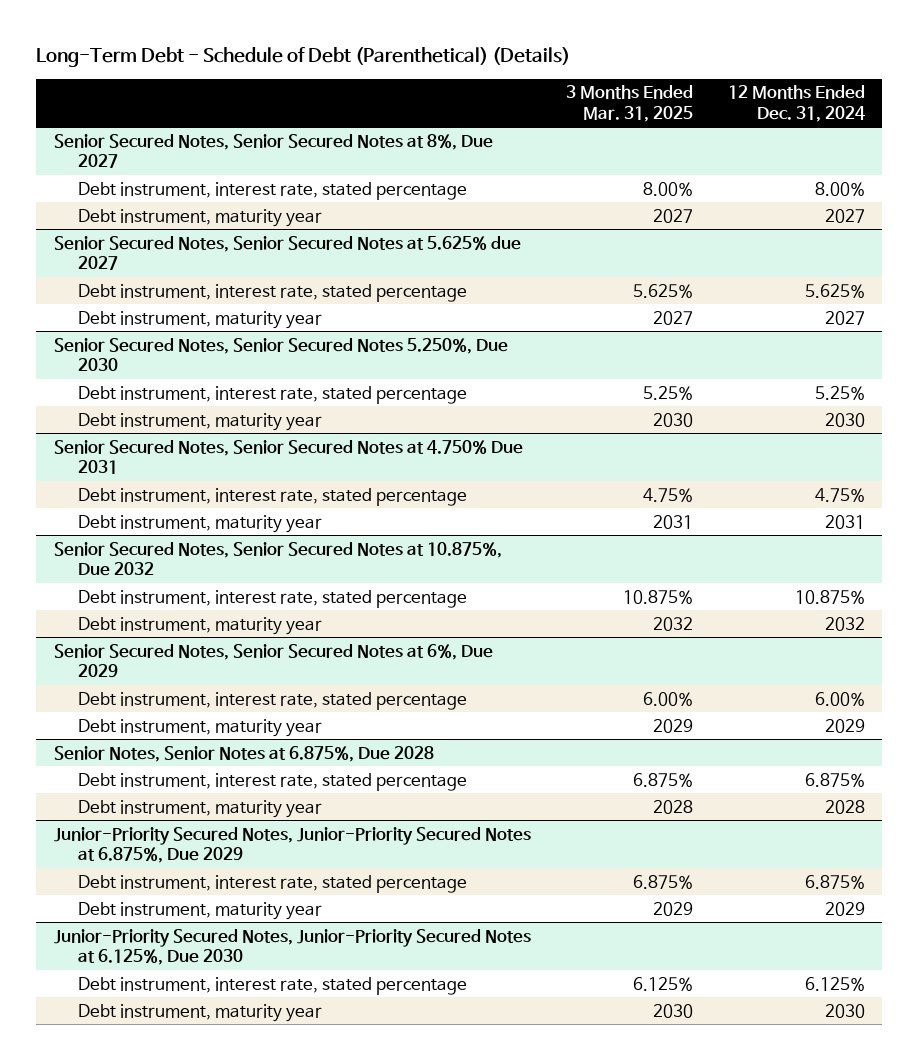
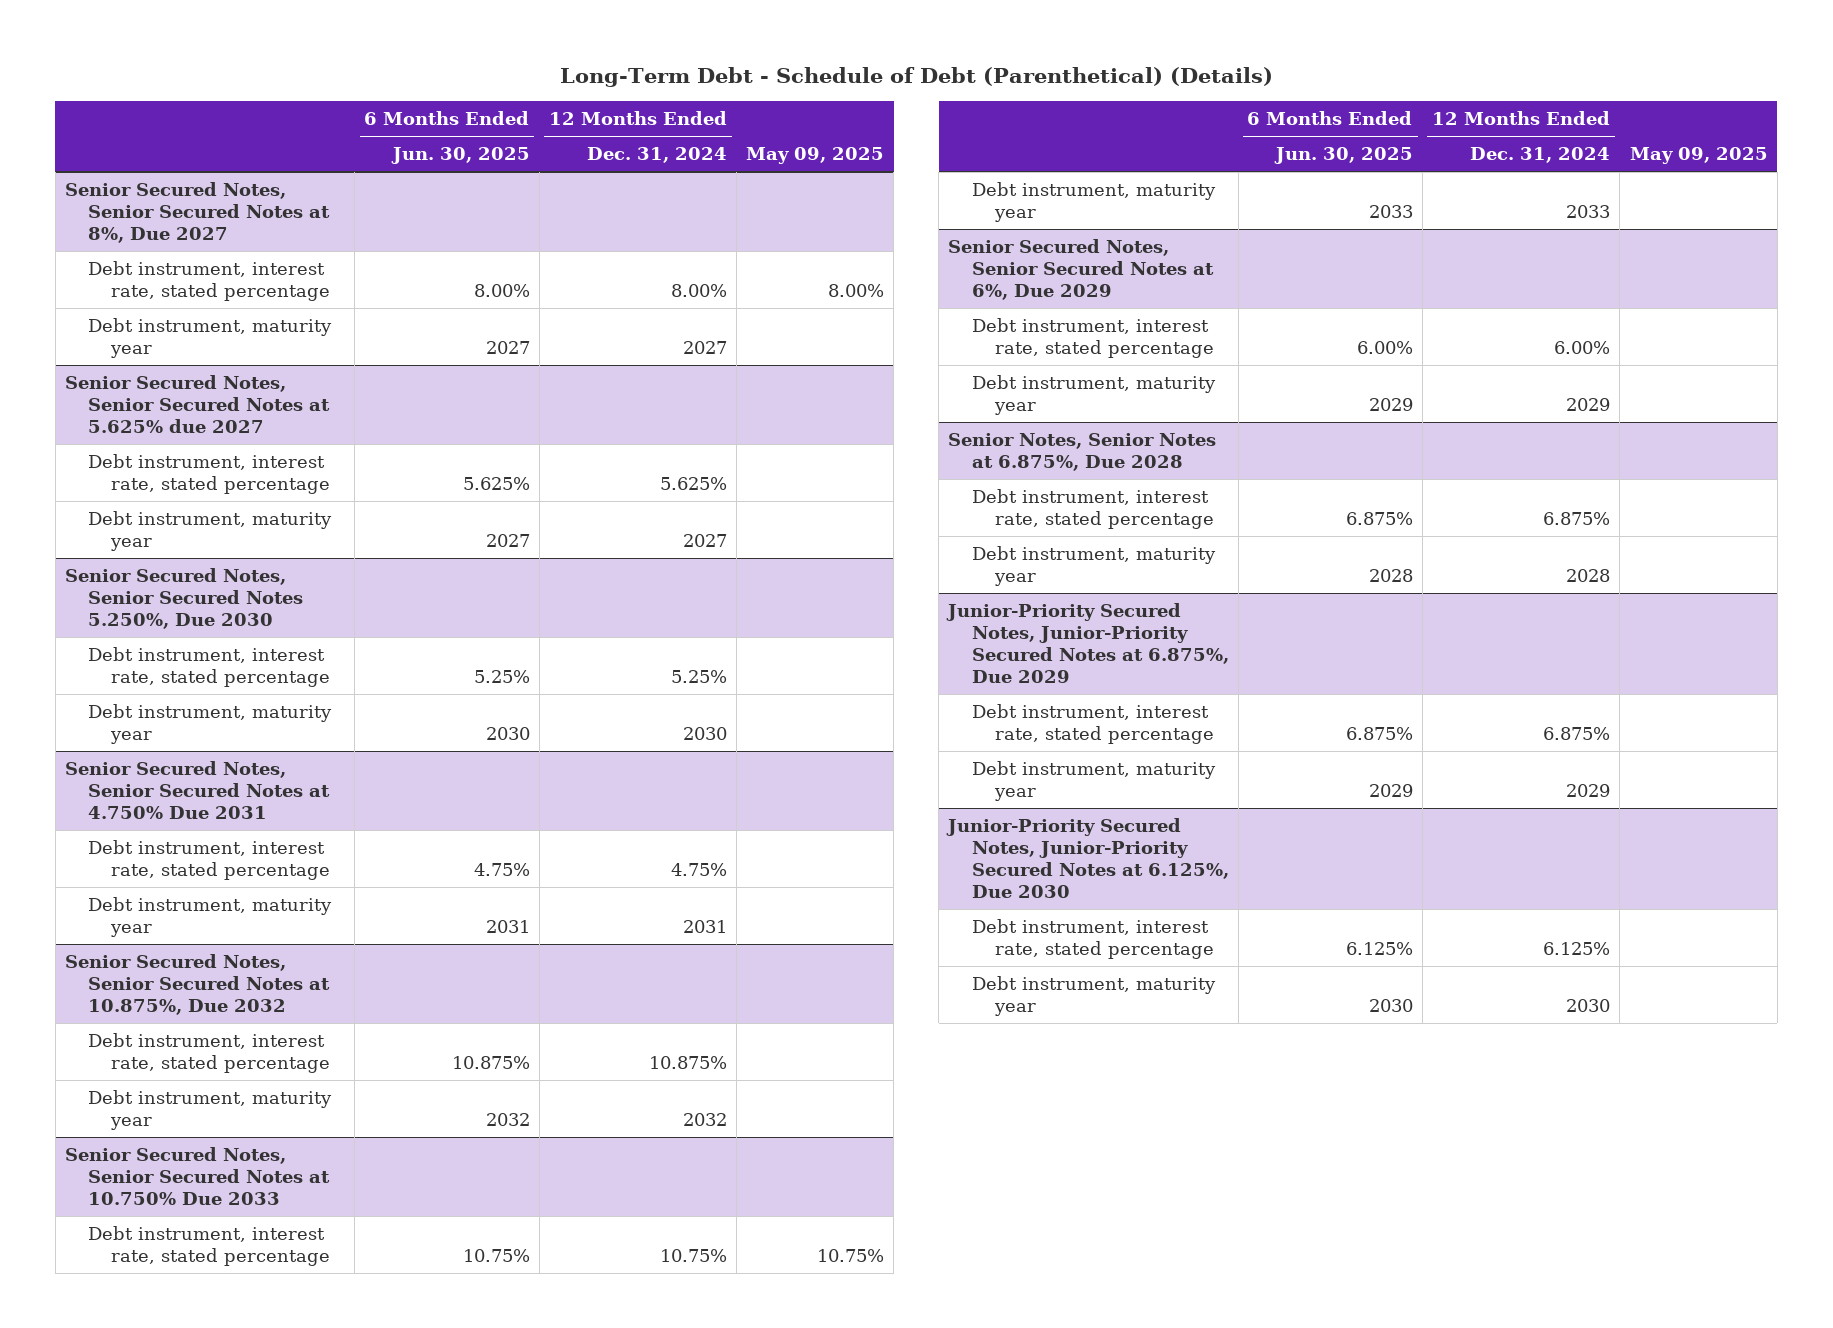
- | 3 Months Ended Mar. 31, 2025 | 12 Months Ended Dec. 31, 2024
+ | 6 Months Ended Jun. 30, 2025 | 12 Months Ended Dec. 31, 2024 | May 09, 2025
+ Senior Secured Notes, Senior Secured Notes at 10.750% Due 2033
+ Debt instrument, interest rate, stated percentage | 10.75% | 10.75% | 10.75%
+ Debt instrument, maturity year | 2033 | 2033 |

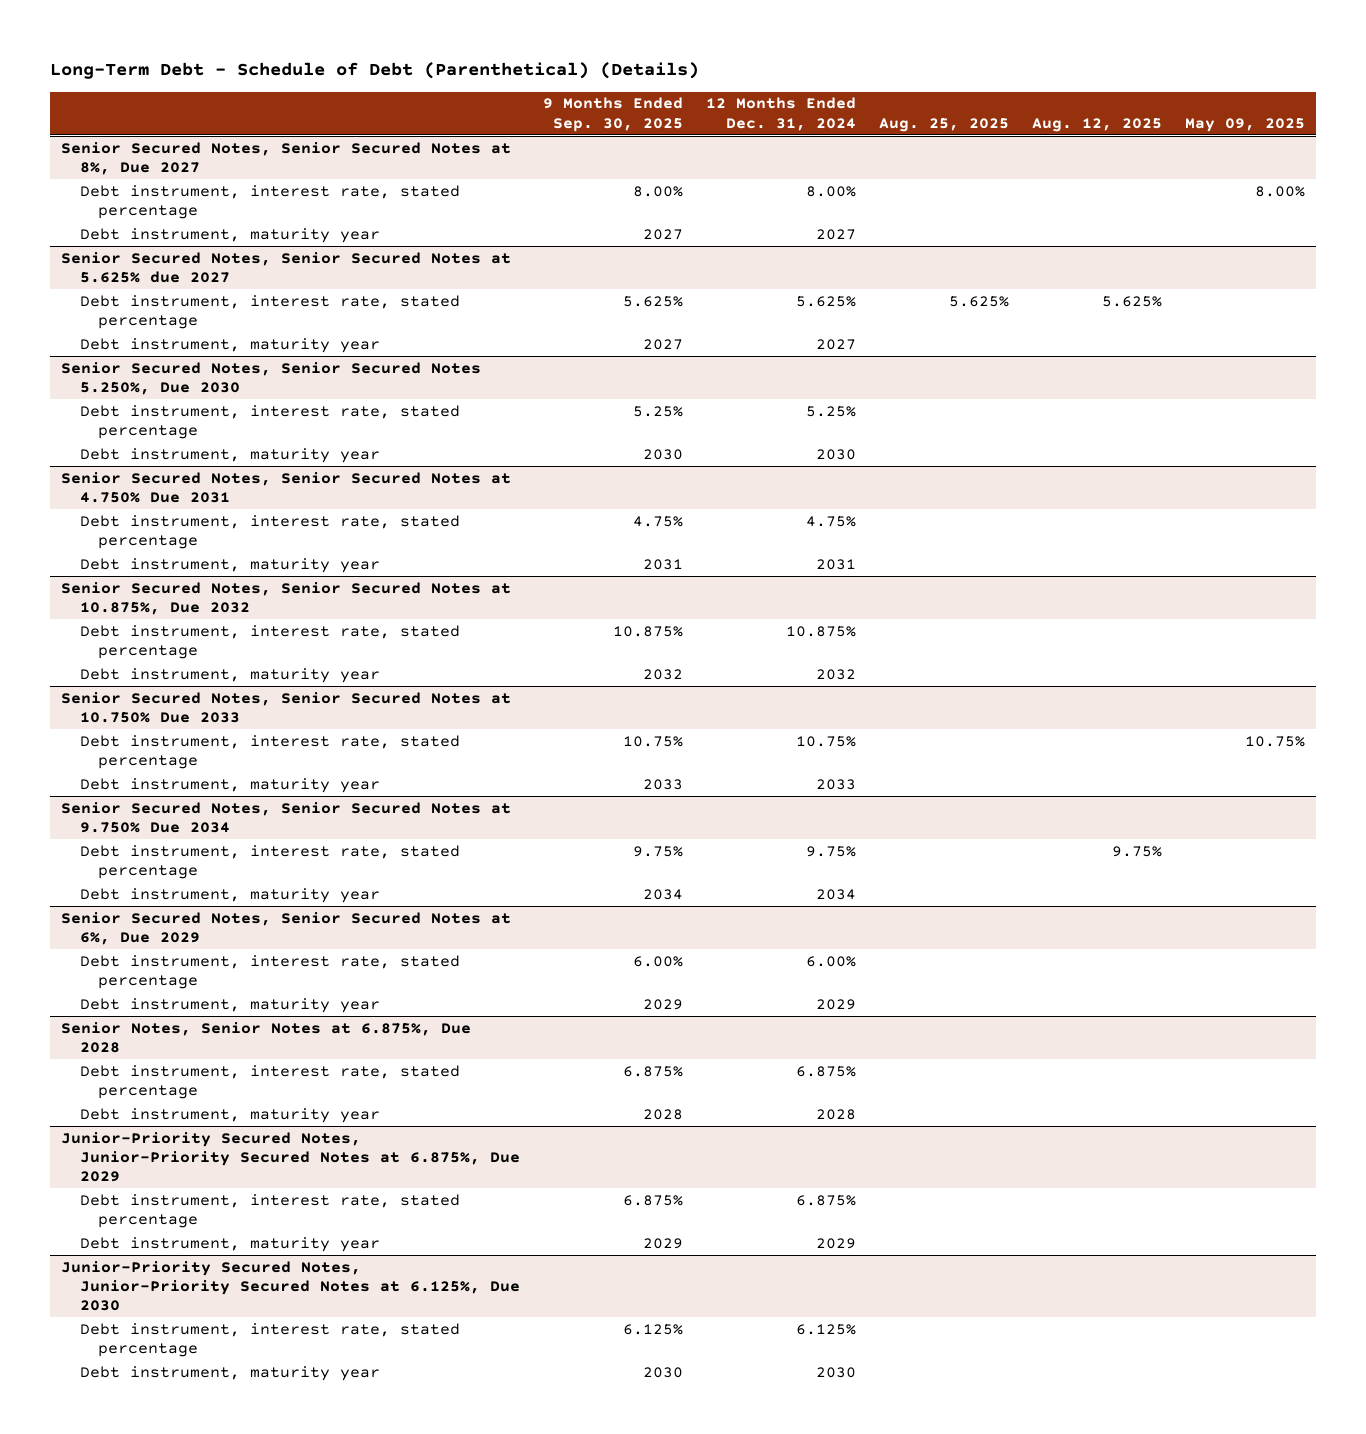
- | 6 Months Ended Jun. 30, 2025 | 12 Months Ended Dec. 31, 2024 | May 09, 2025
+ | 9 Months Ended Sep. 30, 2025 | 12 Months Ended Dec. 31, 2024 | Aug. 25, 2025 | Aug. 12, 2025 | May 09, 2025
+ Senior Secured Notes, Senior Secured Notes at 9.750% Due 2034
+ Debt instrument, interest rate, stated percentage | 9.75% | 9.75% | | 9.75% |
+ Debt instrument, maturity year | 2034 | 2034 | | |

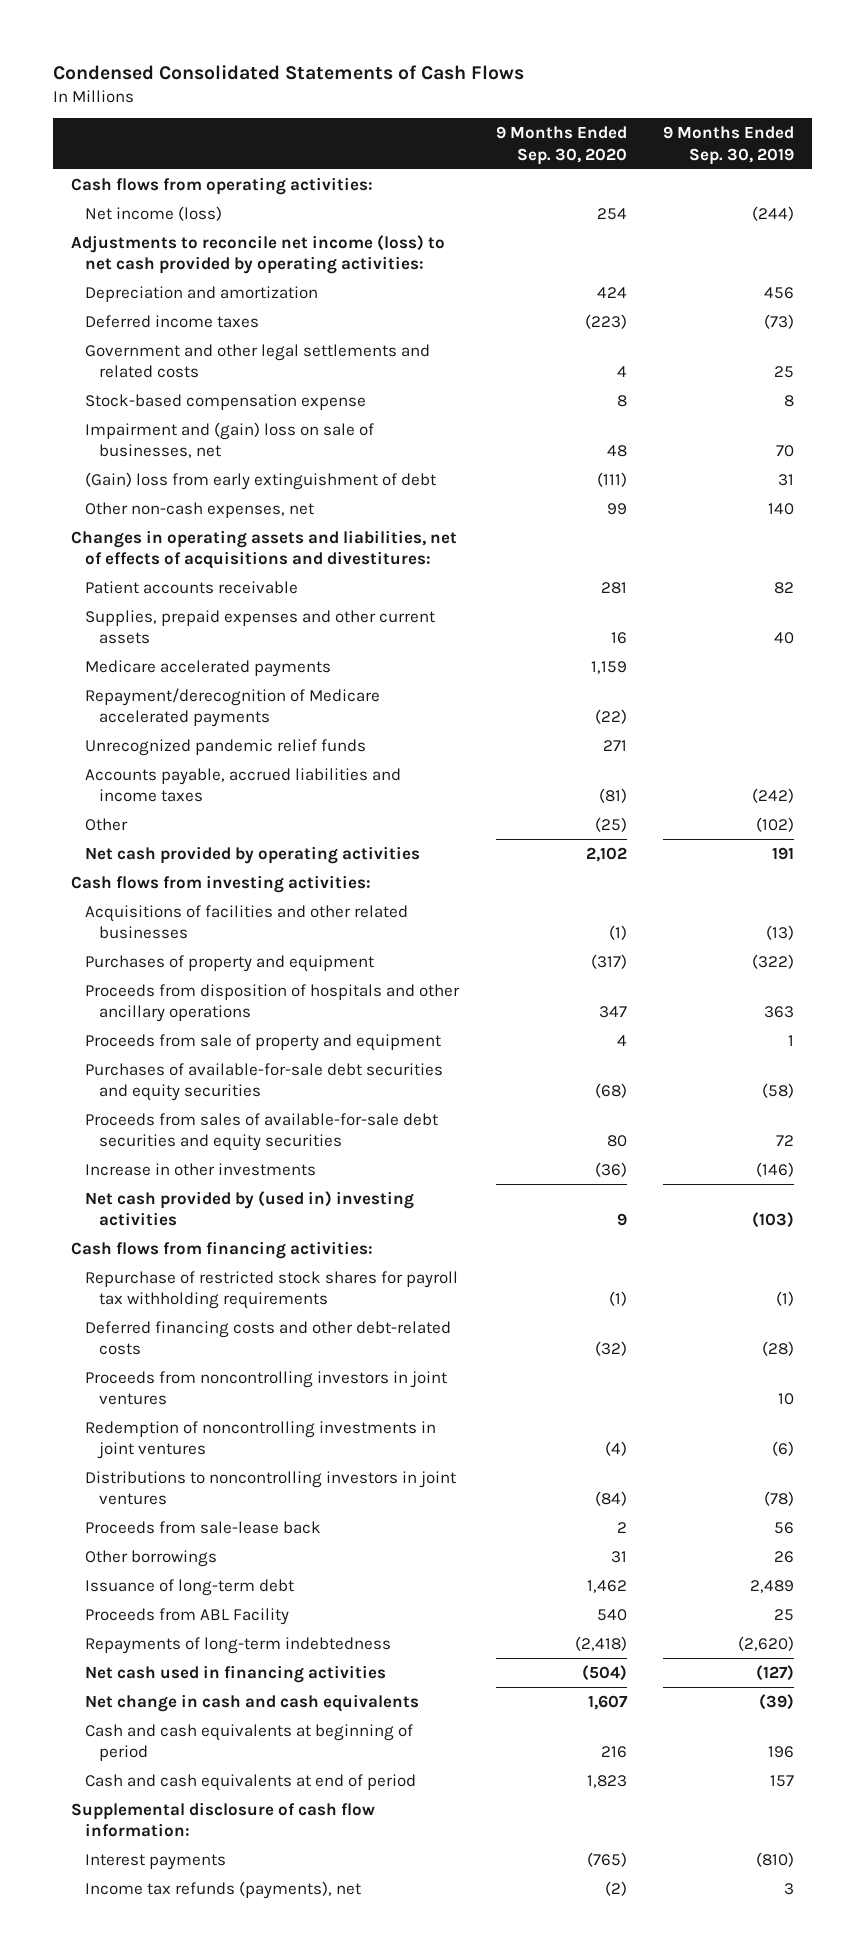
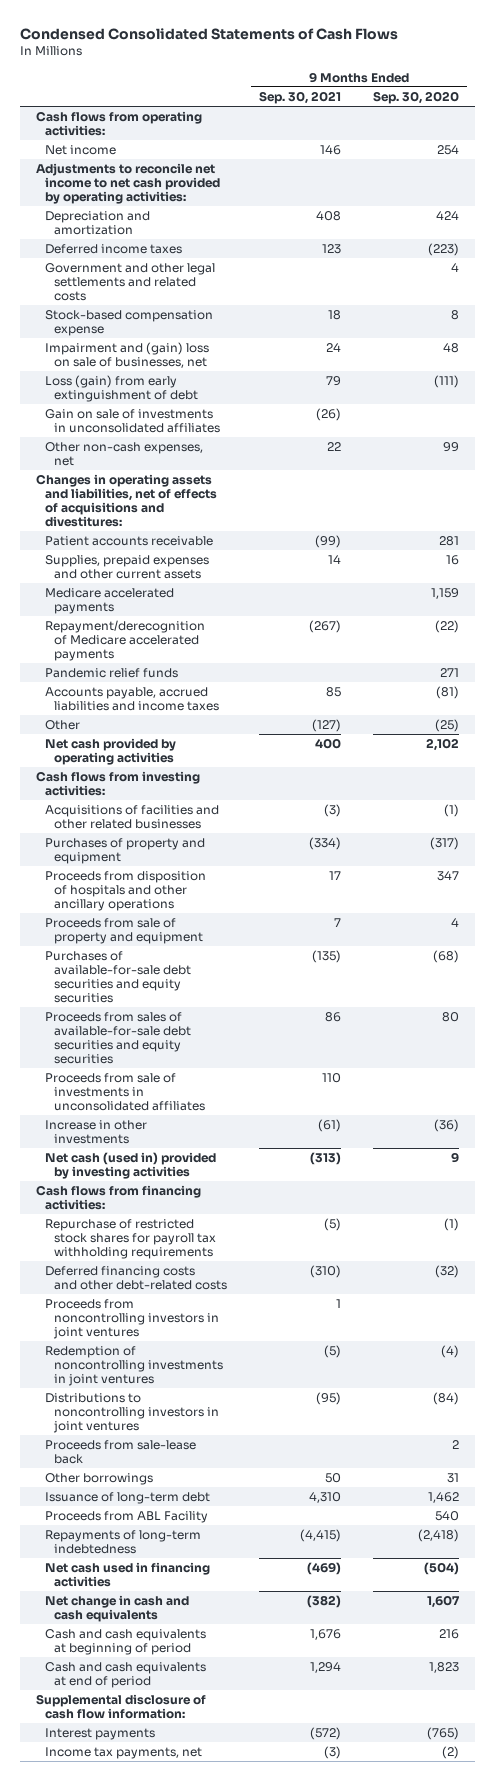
- | 9 Months Ended Sep. 30, 2020 | 9 Months Ended Sep. 30, 2019
+ | 9 Months Ended Sep. 30, 2021 | 9 Months Ended Sep. 30, 2020
- Net income (loss) | 254 | (244)
- Adjustments to reconcile net income (loss) to net cash provided by operating activities:
+ Net income | 146 | 254
+ Adjustments to reconcile net income to net cash provided by operating activities:
- (Gain) loss from early extinguishment of debt | (111) | 31
+ Loss (gain) from early extinguishment of debt | 79 | (111)
+ Gain on sale of investments in unconsolidated affiliates | (26) |
- Unrecognized pandemic relief funds | 271 |
+ Pandemic relief funds | | 271
+ Proceeds from sale of investments in unconsolidated affiliates | 110 |
- Net cash provided by (used in) investing activities | 9 | (103)
+ Net cash (used in) provided by investing activities | (313) | 9
- Income tax refunds (payments), net | (2) | 3
+ Income tax payments, net | (3) | (2)

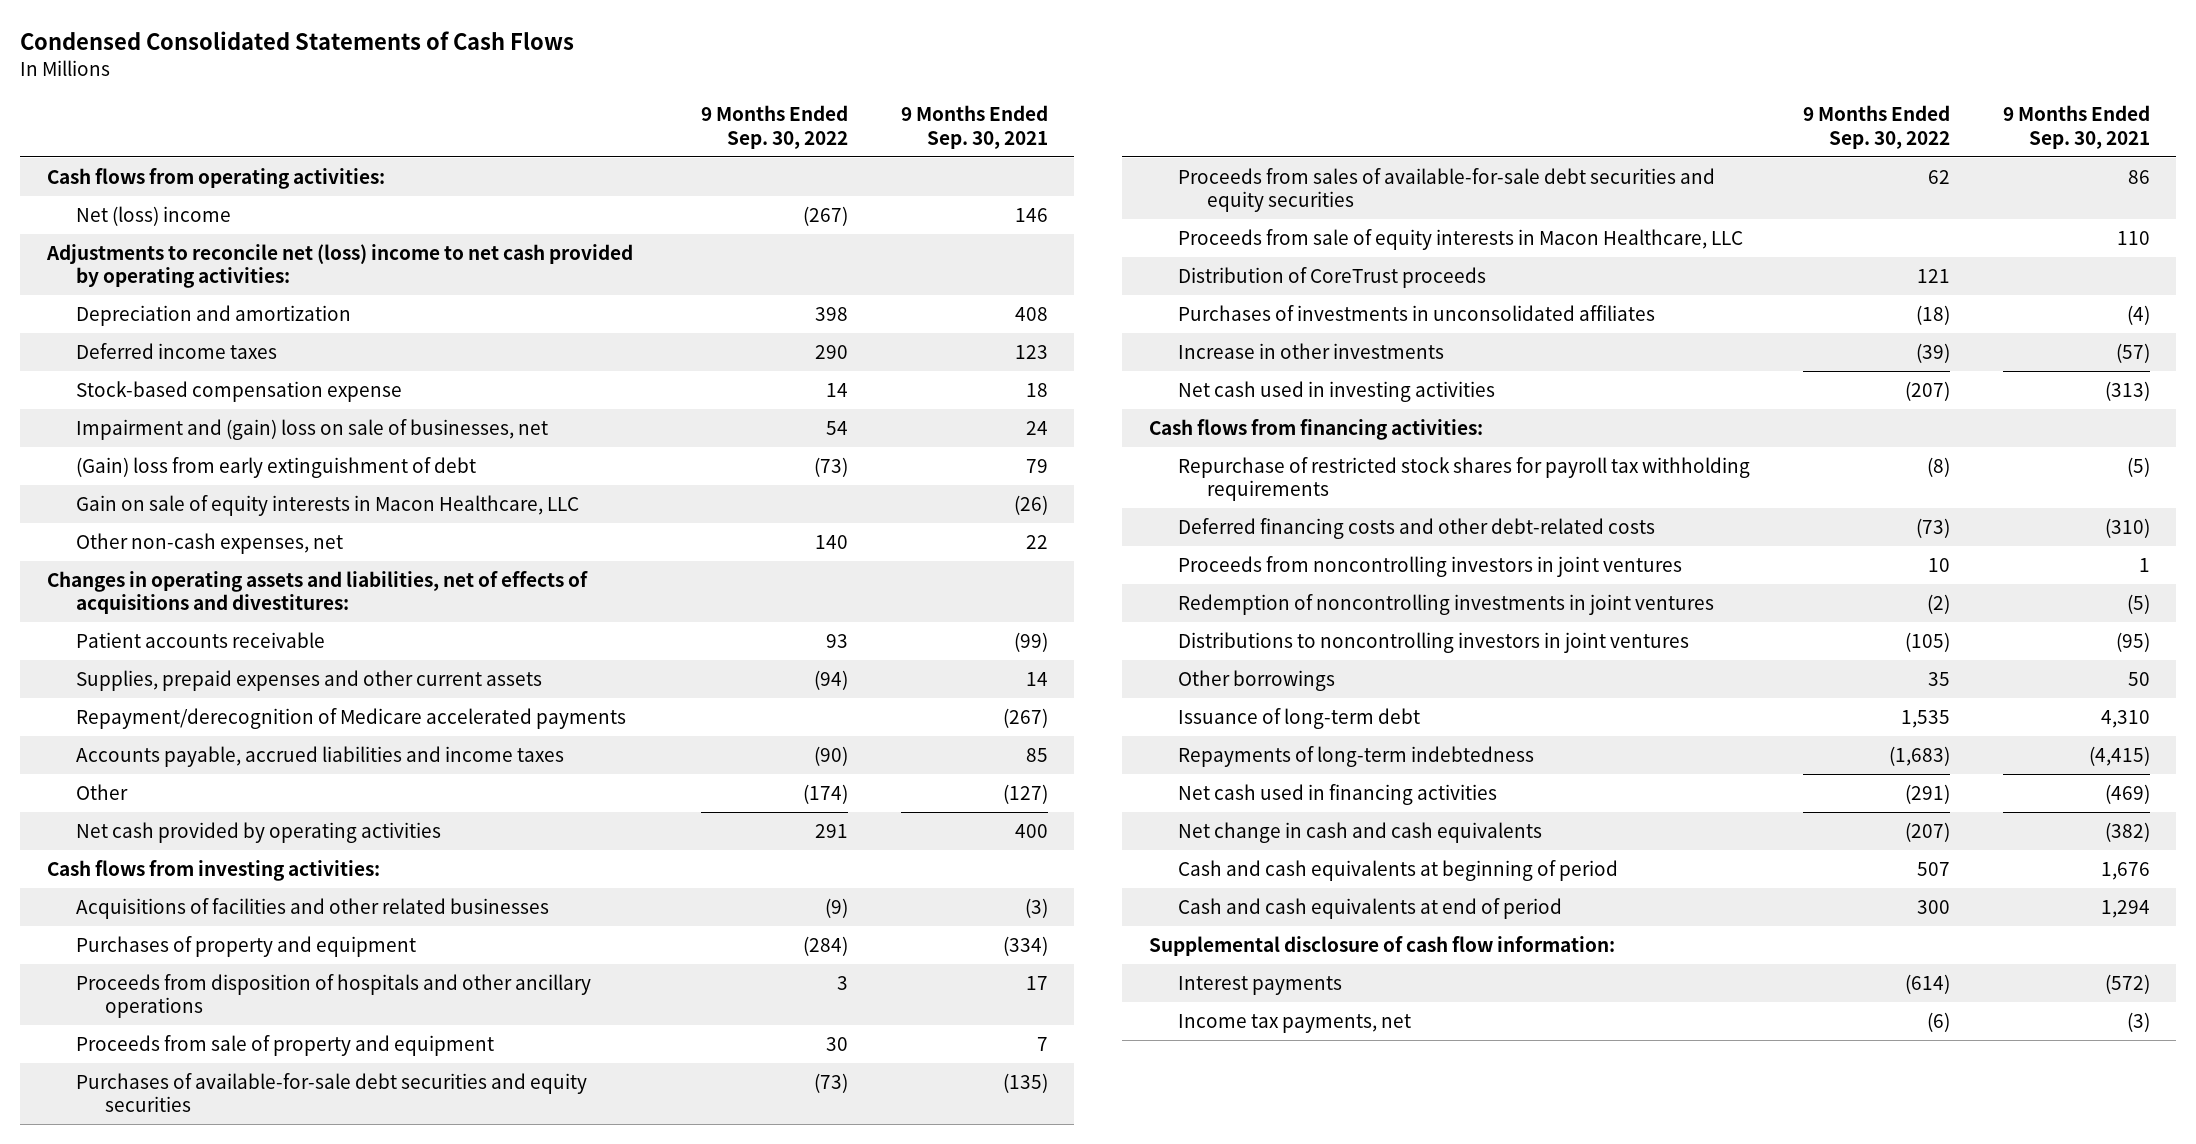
- | 9 Months Ended Sep. 30, 2021 | 9 Months Ended Sep. 30, 2020
+ | 9 Months Ended Sep. 30, 2022 | 9 Months Ended Sep. 30, 2021
- Net income | 146 | 254
- Adjustments to reconcile net income to net cash provided by operating activities:
+ Net (loss) income | (267) | 146
+ Adjustments to reconcile net (loss) income to net cash provided by operating activities:
- Government and other legal settlements and related costs | | 4
- Loss (gain) from early extinguishment of debt | 79 | (111)
- Gain on sale of investments in unconsolidated affiliates | (26) |
+ (Gain) loss from early extinguishment of debt | (73) | 79
+ Gain on sale of equity interests in Macon Healthcare, LLC | | (26)
- Medicare accelerated payments | | 1,159
- Pandemic relief funds | | 271
- Proceeds from sale of investments in unconsolidated affiliates | 110 |
- Increase in other investments | (61) | (36)
- Net cash (used in) provided by investing activities | (313) | 9
+ Proceeds from sale of equity interests in Macon Healthcare, LLC | | 110
+ Distribution of CoreTrust proceeds | 121 |
+ Purchases of investments in unconsolidated affiliates | (18) | (4)
+ Increase in other investments | (39) | (57)
+ Net cash used in investing activities | (207) | (313)
- Proceeds from sale-lease back | | 2
- Proceeds from ABL Facility | | 540

